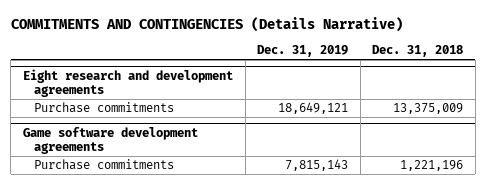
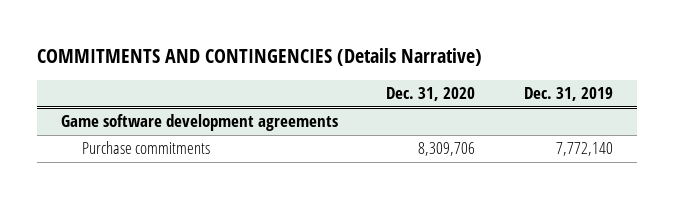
- | Dec. 31, 2019 | Dec. 31, 2018
+ | Dec. 31, 2020 | Dec. 31, 2019
- Eight research and development agreements
- Purchase commitments | 18,649,121 | 13,375,009
@ Game software development agreements
- Purchase commitments | 7,815,143 | 1,221,196
+ Purchase commitments | 8,309,706 | 7,772,140

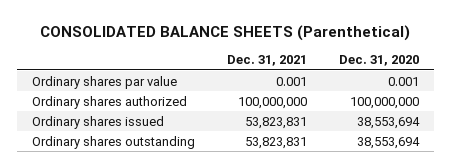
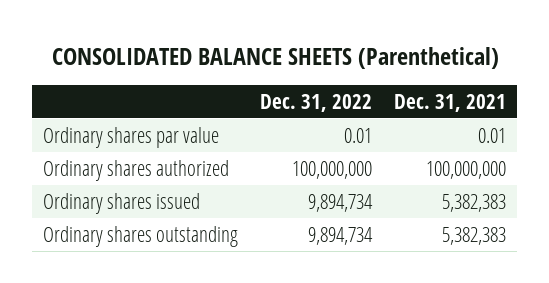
- | Dec. 31, 2021 | Dec. 31, 2020
+ | Dec. 31, 2022 | Dec. 31, 2021
- Ordinary shares par value | 0.001 | 0.001
+ Ordinary shares par value | 0.01 | 0.01
- Ordinary shares issued | 53,823,831 | 38,553,694
- Ordinary shares outstanding | 53,823,831 | 38,553,694
+ Ordinary shares issued | 9,894,734 | 5,382,383
+ Ordinary shares outstanding | 9,894,734 | 5,382,383

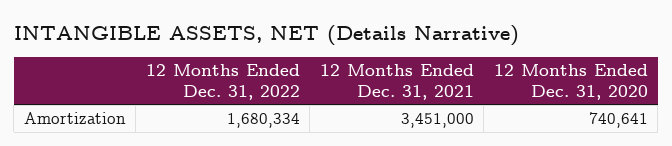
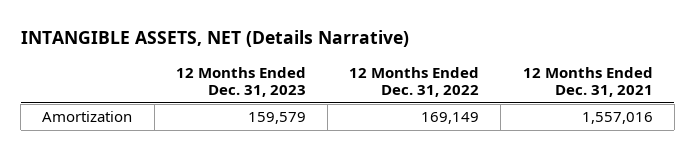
- | 12 Months Ended Dec. 31, 2022 | 12 Months Ended Dec. 31, 2021 | 12 Months Ended Dec. 31, 2020
+ | 12 Months Ended Dec. 31, 2023 | 12 Months Ended Dec. 31, 2022 | 12 Months Ended Dec. 31, 2021
- Amortization | 1,680,334 | 3,451,000 | 740,641
+ Amortization | 159,579 | 169,149 | 1,557,016

